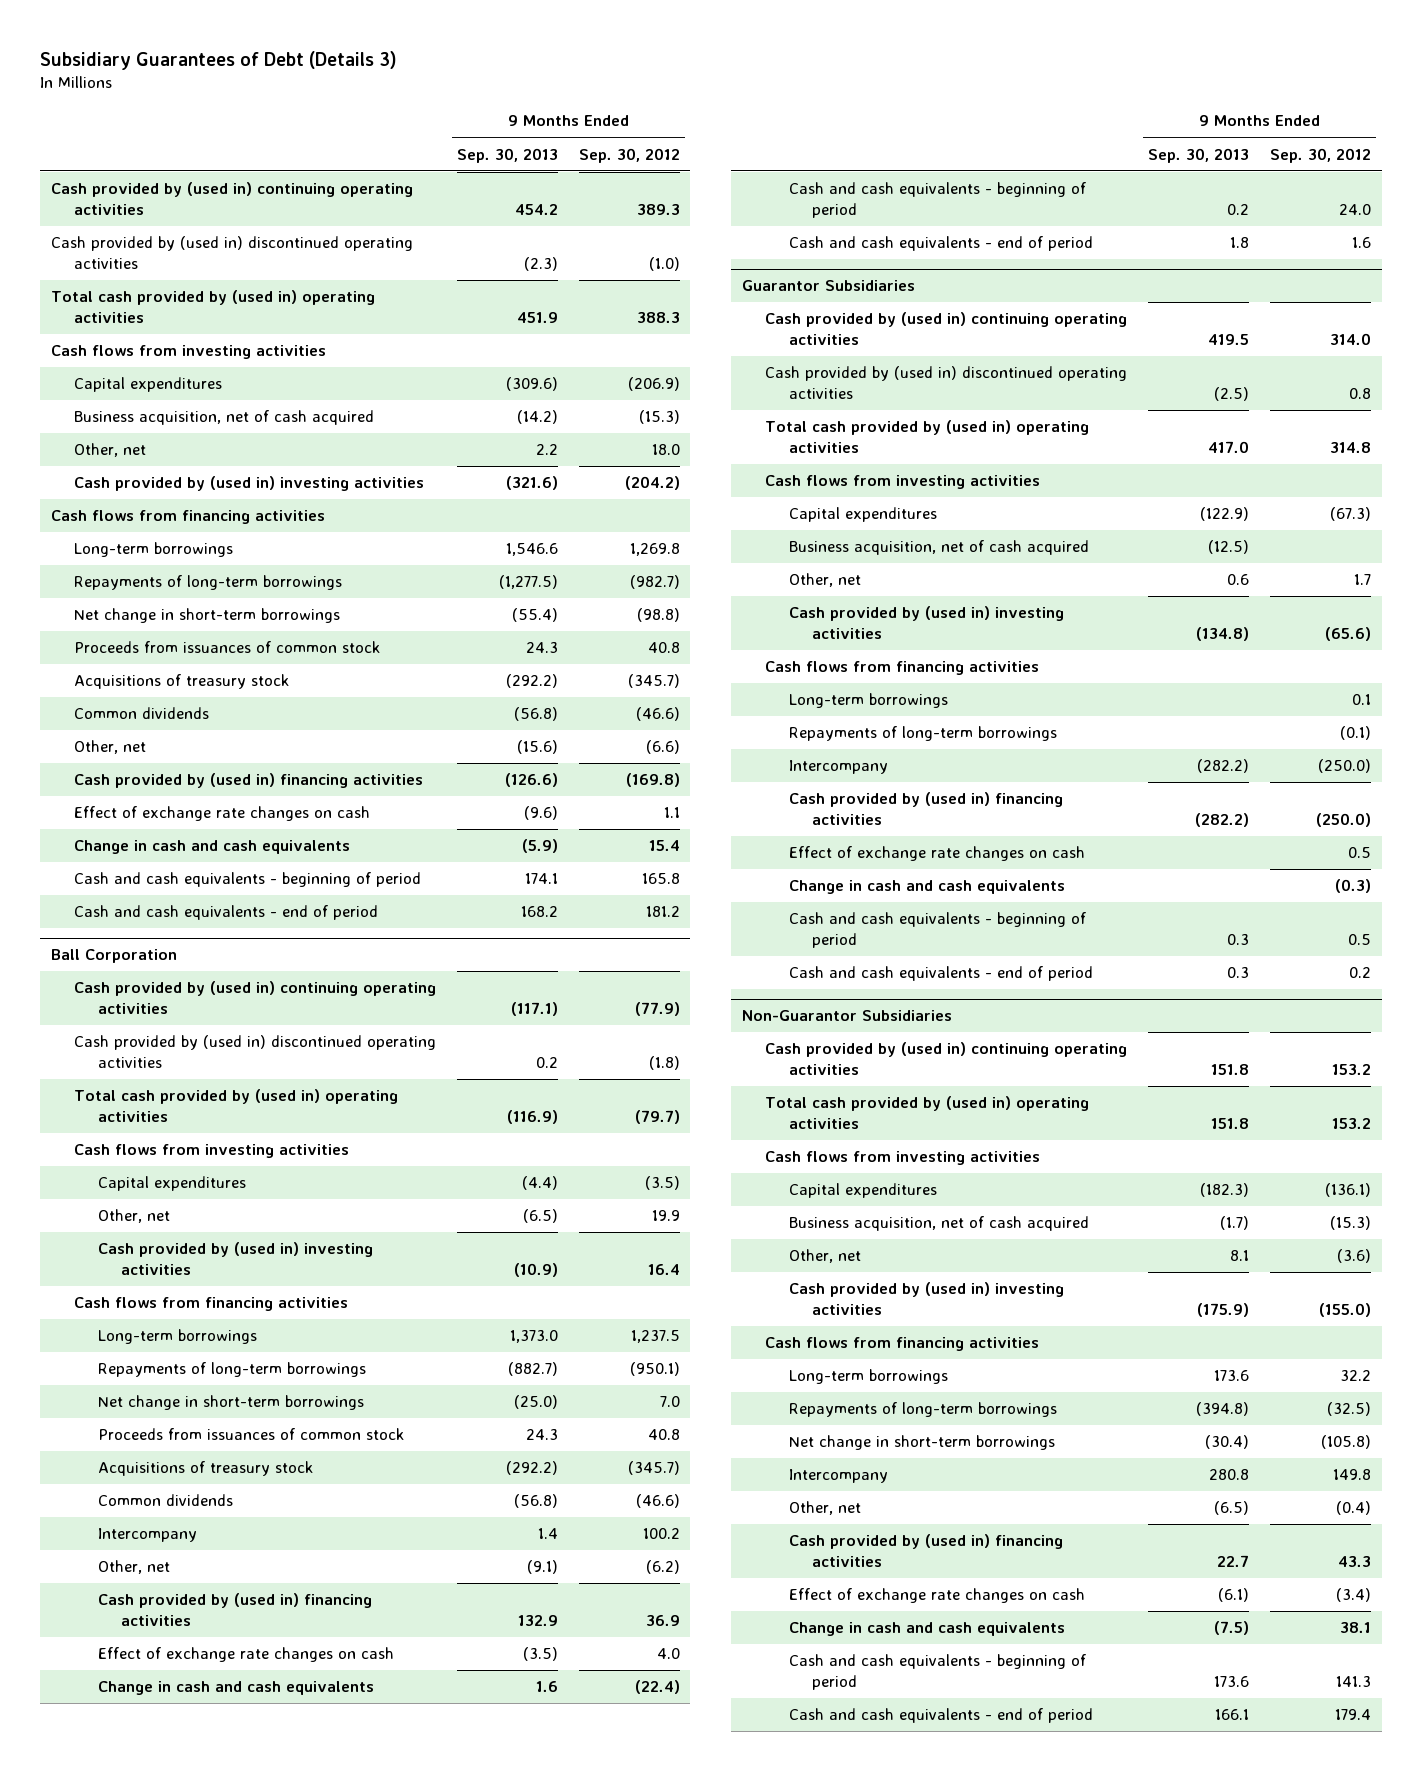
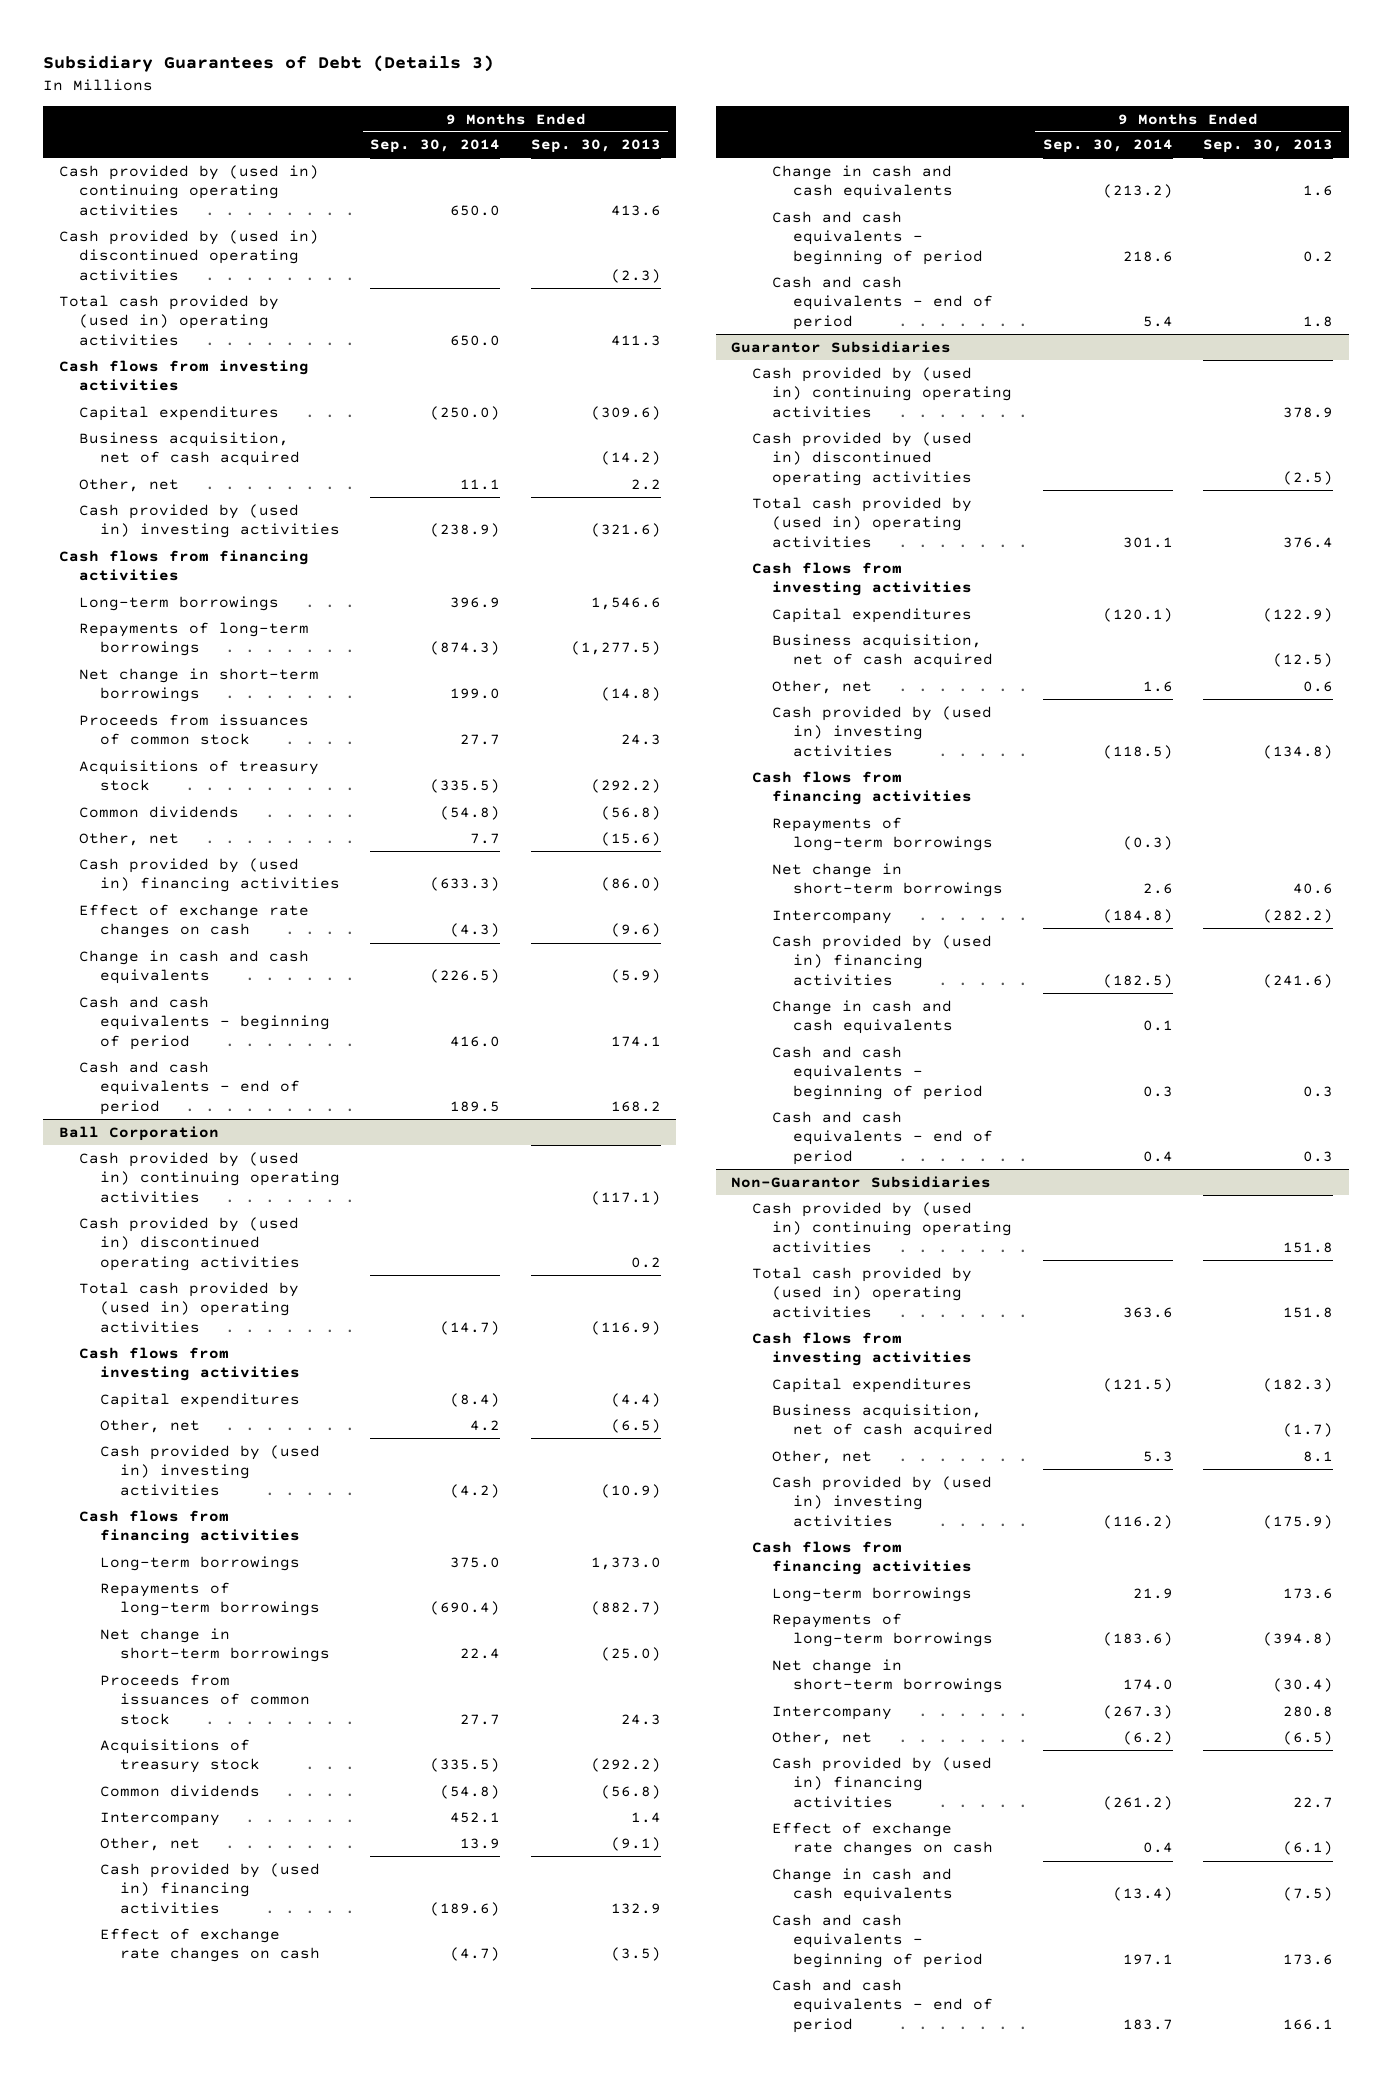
- | 9 Months Ended Sep. 30, 2013 | 9 Months Ended Sep. 30, 2012
+ | 9 Months Ended Sep. 30, 2014 | 9 Months Ended Sep. 30, 2013
- Cash provided by (used in) continuing operating activities | 454.2 | 389.3
+ Cash provided by (used in) continuing operating activities | 650.0 | 413.6
- Total cash provided by (used in) operating activities | 451.9 | 388.3
+ Total cash provided by (used in) operating activities | 650.0 | 411.3
- Net change in short-term borrowings | (55.4) | (98.8)
+ Net change in short-term borrowings | 199.0 | (14.8)
- Cash provided by (used in) financing activities | (126.6) | (169.8)
+ Cash provided by (used in) financing activities | (633.3) | (86.0)
@ Guarantor Subsidiaries
- Cash provided by (used in) continuing operating activities | 419.5 | 314.0
+ Cash provided by (used in) continuing operating activities | | 378.9
- Total cash provided by (used in) operating activities | 417.0 | 314.8
+ Total cash provided by (used in) operating activities | 301.1 | 376.4
- Long-term borrowings | | 0.1
+ Net change in short-term borrowings | 2.6 | 40.6
- Cash provided by (used in) financing activities | (282.2) | (250.0)
- Effect of exchange rate changes on cash | | 0.5
+ Cash provided by (used in) financing activities | (182.5) | (241.6)

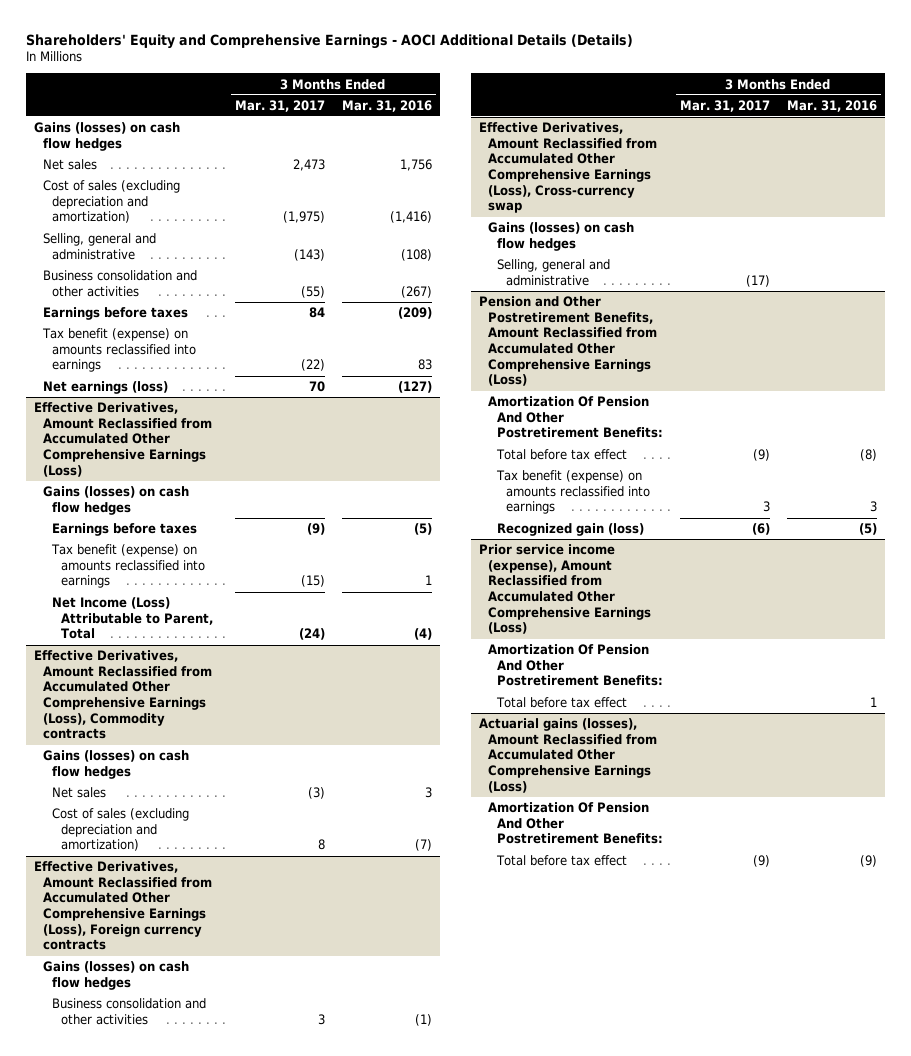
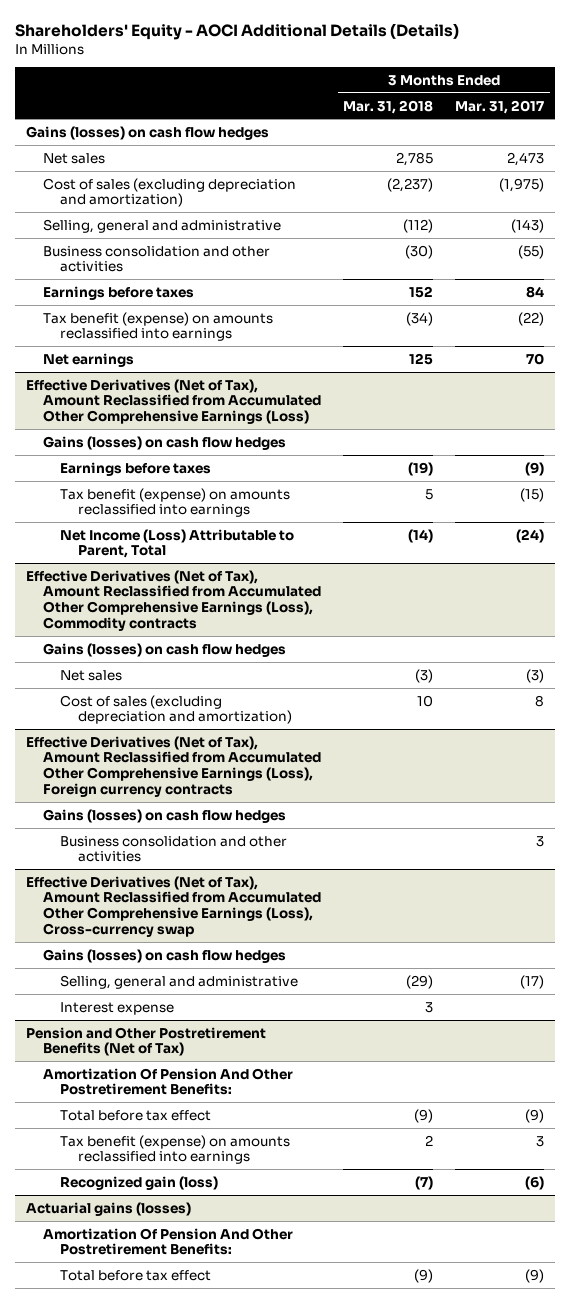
- Shareholders' Equity and Comprehensive Earnings - AOCI Additional Details (Details)
+ Shareholders' Equity - AOCI Additional Details (Details)
- | 3 Months Ended Mar. 31, 2017 | 3 Months Ended Mar. 31, 2016
+ | 3 Months Ended Mar. 31, 2018 | 3 Months Ended Mar. 31, 2017
- Net earnings (loss) | 70 | (127)
- Effective Derivatives, Amount Reclassified from Accumulated Other Comprehensive Earnings (Loss)
+ Net earnings | 125 | 70
+ Effective Derivatives (Net of Tax), Amount Reclassified from Accumulated Other Comprehensive Earnings (Loss)
- Effective Derivatives, Amount Reclassified from Accumulated Other Comprehensive Earnings (Loss), Commodity contracts
+ Effective Derivatives (Net of Tax), Amount Reclassified from Accumulated Other Comprehensive Earnings (Loss), Commodity contracts
- Effective Derivatives, Amount Reclassified from Accumulated Other Comprehensive Earnings (Loss), Foreign currency contracts
+ Effective Derivatives (Net of Tax), Amount Reclassified from Accumulated Other Comprehensive Earnings (Loss), Foreign currency contracts
- Effective Derivatives, Amount Reclassified from Accumulated Other Comprehensive Earnings (Loss), Cross-currency swap
+ Effective Derivatives (Net of Tax), Amount Reclassified from Accumulated Other Comprehensive Earnings (Loss), Cross-currency swap
- Pension and Other Postretirement Benefits, Amount Reclassified from Accumulated Other Comprehensive Earnings (Loss)
+ Interest expense | 3 |
+ Pension and Other Postretirement Benefits (Net of Tax)
- Prior service income (expense), Amount Reclassified from Accumulated Other Comprehensive Earnings (Loss)
- Amortization Of Pension And Other Postretirement Benefits:
- Total before tax effect | | 1
- Actuarial gains (losses), Amount Reclassified from Accumulated Other Comprehensive Earnings (Loss)
+ Actuarial gains (losses)

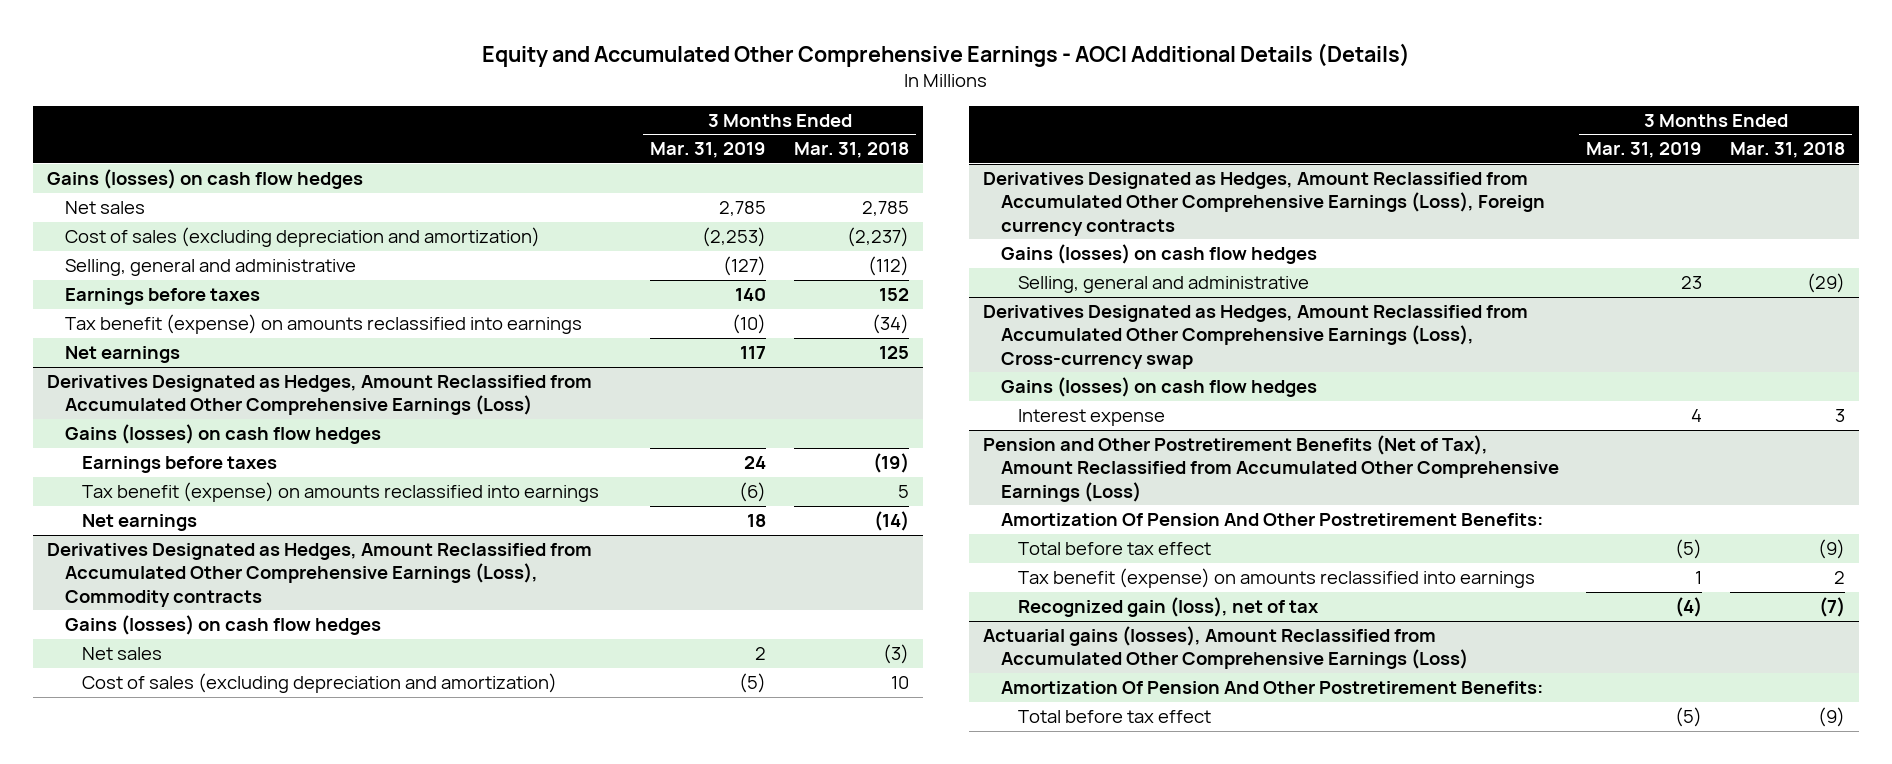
- Shareholders' Equity - AOCI Additional Details (Details)
+ Equity and Accumulated Other Comprehensive Earnings - AOCI Additional Details (Details)
- | 3 Months Ended Mar. 31, 2018 | 3 Months Ended Mar. 31, 2017
+ | 3 Months Ended Mar. 31, 2019 | 3 Months Ended Mar. 31, 2018
- Business consolidation and other activities | (30) | (55)
- Effective Derivatives (Net of Tax), Amount Reclassified from Accumulated Other Comprehensive Earnings (Loss)
+ Derivatives Designated as Hedges, Amount Reclassified from Accumulated Other Comprehensive Earnings (Loss)
- Net Income (Loss) Attributable to Parent, Total | (14) | (24)
- Effective Derivatives (Net of Tax), Amount Reclassified from Accumulated Other Comprehensive Earnings (Loss), Commodity contracts
+ Net earnings | 18 | (14)
+ Derivatives Designated as Hedges, Amount Reclassified from Accumulated Other Comprehensive Earnings (Loss), Commodity contracts
- Effective Derivatives (Net of Tax), Amount Reclassified from Accumulated Other Comprehensive Earnings (Loss), Foreign currency contracts
- Gains (losses) on cash flow hedges
- Business consolidation and other activities | | 3
- Effective Derivatives (Net of Tax), Amount Reclassified from Accumulated Other Comprehensive Earnings (Loss), Cross-currency swap
+ Derivatives Designated as Hedges, Amount Reclassified from Accumulated Other Comprehensive Earnings (Loss), Foreign currency contracts
+ Derivatives Designated as Hedges, Amount Reclassified from Accumulated Other Comprehensive Earnings (Loss), Cross-currency swap
+ Gains (losses) on cash flow hedges
- Pension and Other Postretirement Benefits (Net of Tax)
+ Pension and Other Postretirement Benefits (Net of Tax), Amount Reclassified from Accumulated Other Comprehensive Earnings (Loss)
- Recognized gain (loss) | (7) | (6)
- Actuarial gains (losses)
+ Recognized gain (loss), net of tax | (4) | (7)
+ Actuarial gains (losses), Amount Reclassified from Accumulated Other Comprehensive Earnings (Loss)

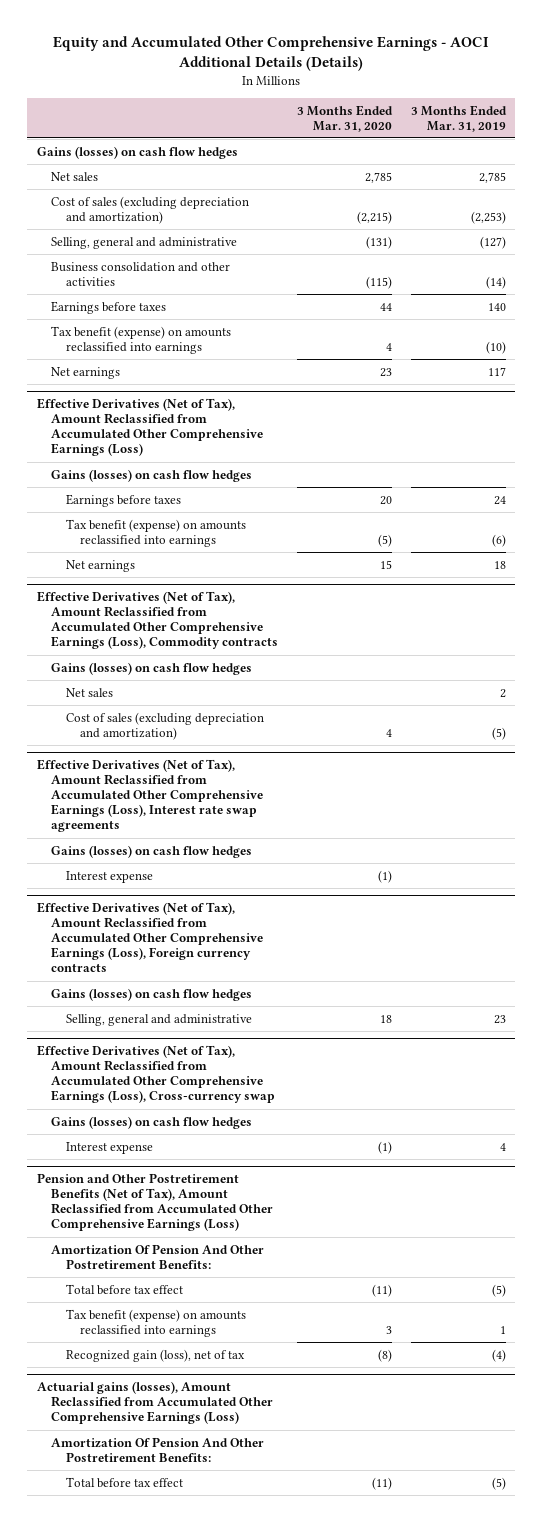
- | 3 Months Ended Mar. 31, 2019 | 3 Months Ended Mar. 31, 2018
+ | 3 Months Ended Mar. 31, 2020 | 3 Months Ended Mar. 31, 2019
+ Business consolidation and other activities | (115) | (14)
- Derivatives Designated as Hedges, Amount Reclassified from Accumulated Other Comprehensive Earnings (Loss)
+ Effective Derivatives (Net of Tax), Amount Reclassified from Accumulated Other Comprehensive Earnings (Loss)
- Derivatives Designated as Hedges, Amount Reclassified from Accumulated Other Comprehensive Earnings (Loss), Commodity contracts
+ Effective Derivatives (Net of Tax), Amount Reclassified from Accumulated Other Comprehensive Earnings (Loss), Commodity contracts
- Derivatives Designated as Hedges, Amount Reclassified from Accumulated Other Comprehensive Earnings (Loss), Foreign currency contracts
+ Effective Derivatives (Net of Tax), Amount Reclassified from Accumulated Other Comprehensive Earnings (Loss), Interest rate swap agreements
+ Interest expense | (1) |
+ Effective Derivatives (Net of Tax), Amount Reclassified from Accumulated Other Comprehensive Earnings (Loss), Foreign currency contracts
+ Gains (losses) on cash flow hedges
- Derivatives Designated as Hedges, Amount Reclassified from Accumulated Other Comprehensive Earnings (Loss), Cross-currency swap
+ Effective Derivatives (Net of Tax), Amount Reclassified from Accumulated Other Comprehensive Earnings (Loss), Cross-currency swap

